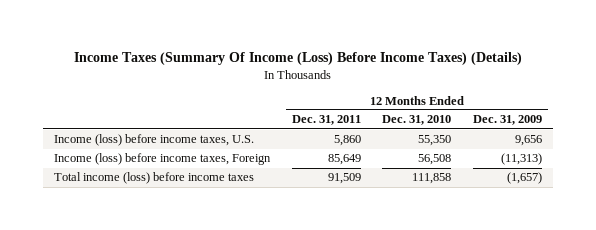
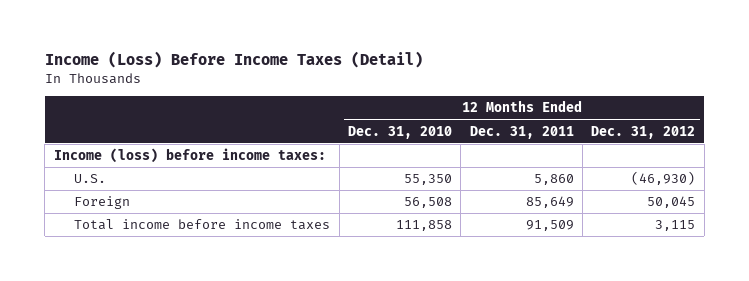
- Income Taxes (Summary Of Income (Loss) Before Income Taxes) (Details)
+ Income (Loss) Before Income Taxes (Detail)
- | 12 Months Ended Dec. 31, 2011 | 12 Months Ended Dec. 31, 2010 | 12 Months Ended Dec. 31, 2009
+ | 12 Months Ended Dec. 31, 2010 | 12 Months Ended Dec. 31, 2011 | 12 Months Ended Dec. 31, 2012
- Income (loss) before income taxes, U.S. | 5,860 | 55,350 | 9,656
- Income (loss) before income taxes, Foreign | 85,649 | 56,508 | (11,313)
- Total income (loss) before income taxes | 91,509 | 111,858 | (1,657)
+ Income (loss) before income taxes:
+ U.S. | 55,350 | 5,860 | (46,930)
+ Foreign | 56,508 | 85,649 | 50,045
+ Total income before income taxes | 111,858 | 91,509 | 3,115

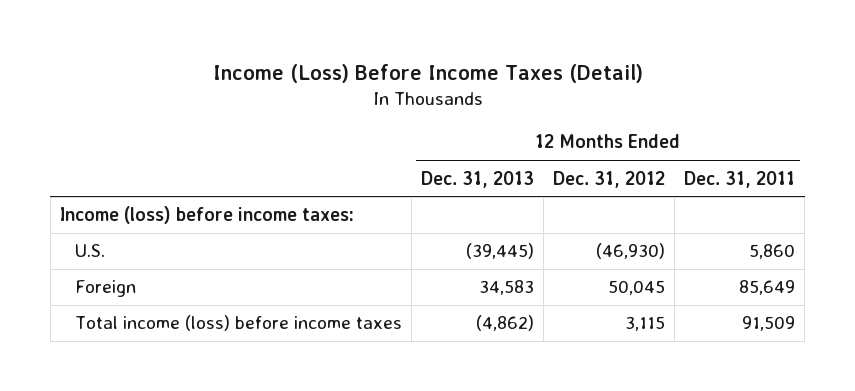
- | 12 Months Ended Dec. 31, 2010 | 12 Months Ended Dec. 31, 2011 | 12 Months Ended Dec. 31, 2012
+ | 12 Months Ended Dec. 31, 2013 | 12 Months Ended Dec. 31, 2012 | 12 Months Ended Dec. 31, 2011
- Total income before income taxes | 111,858 | 91,509 | 3,115
+ Total income (loss) before income taxes | (4,862) | 3,115 | 91,509

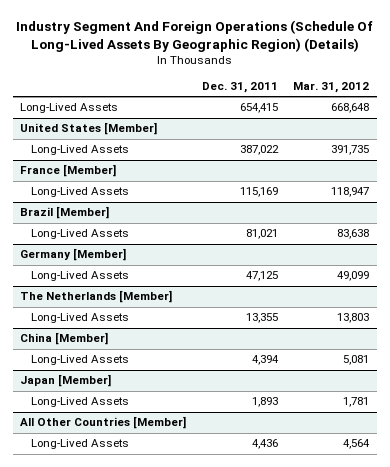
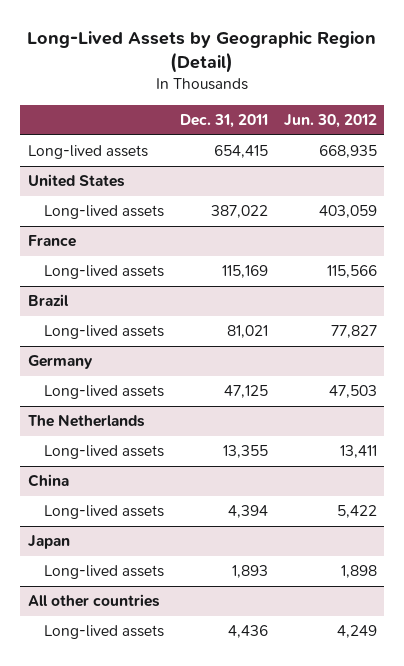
- Industry Segment And Foreign Operations (Schedule Of Long-Lived Assets By Geographic Region) (Details)
+ Long-Lived Assets by Geographic Region (Detail)
- | Dec. 31, 2011 | Mar. 31, 2012
+ | Dec. 31, 2011 | Jun. 30, 2012
- Long-Lived Assets | 654,415 | 668,648
- United States [Member]
- Long-Lived Assets | 387,022 | 391,735
- France [Member]
- Long-Lived Assets | 115,169 | 118,947
- Brazil [Member]
- Long-Lived Assets | 81,021 | 83,638
- Germany [Member]
- Long-Lived Assets | 47,125 | 49,099
- The Netherlands [Member]
- Long-Lived Assets | 13,355 | 13,803
- China [Member]
- Long-Lived Assets | 4,394 | 5,081
- Japan [Member]
- Long-Lived Assets | 1,893 | 1,781
- All Other Countries [Member]
- Long-Lived Assets | 4,436 | 4,564
+ Long-lived assets | 654,415 | 668,935
+ United States
+ Long-lived assets | 387,022 | 403,059
+ France
+ Long-lived assets | 115,169 | 115,566
+ Brazil
+ Long-lived assets | 81,021 | 77,827
+ Germany
+ Long-lived assets | 47,125 | 47,503
+ The Netherlands
+ Long-lived assets | 13,355 | 13,411
+ China
+ Long-lived assets | 4,394 | 5,422
+ Japan
+ Long-lived assets | 1,893 | 1,898
+ All other countries
+ Long-lived assets | 4,436 | 4,249

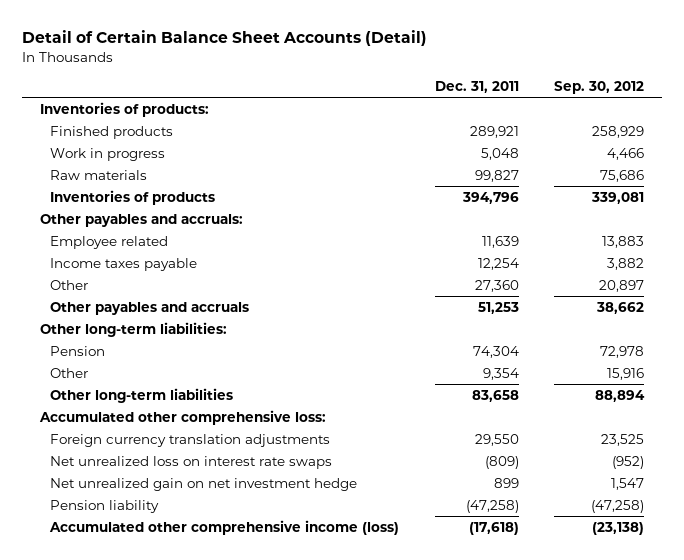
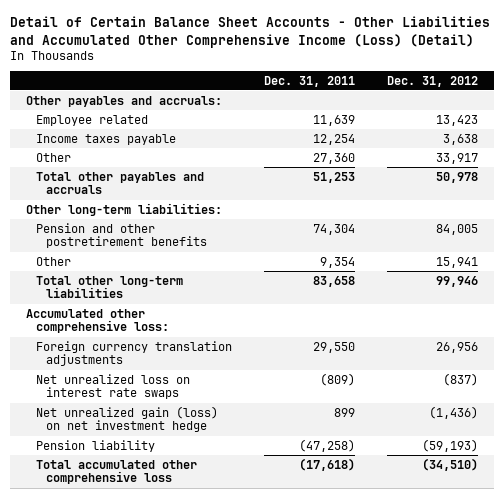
- Detail of Certain Balance Sheet Accounts (Detail)
+ Detail of Certain Balance Sheet Accounts - Other Liabilities and Accumulated Other Comprehensive Income (Loss) (Detail)
- | Dec. 31, 2011 | Sep. 30, 2012
+ | Dec. 31, 2011 | Dec. 31, 2012
- Inventories of products:
- Finished products | 289,921 | 258,929
- Work in progress | 5,048 | 4,466
- Raw materials | 99,827 | 75,686
- Inventories of products | 394,796 | 339,081
- Other payables and accruals | 51,253 | 38,662
+ Total other payables and accruals | 51,253 | 50,978
- Pension | 74,304 | 72,978
+ Pension and other postretirement benefits | 74,304 | 84,005
- Other long-term liabilities | 83,658 | 88,894
+ Total other long-term liabilities | 83,658 | 99,946
- Net unrealized gain on net investment hedge | 899 | 1,547
+ Net unrealized gain (loss) on net investment hedge | 899 | (1,436)
- Accumulated other comprehensive income (loss) | (17,618) | (23,138)
+ Total accumulated other comprehensive loss | (17,618) | (34,510)

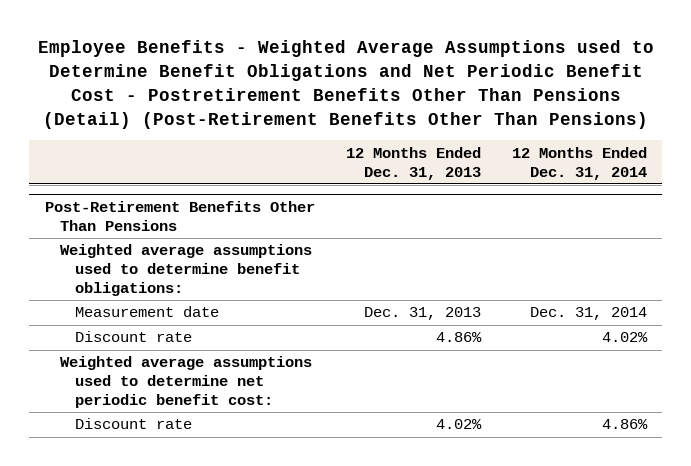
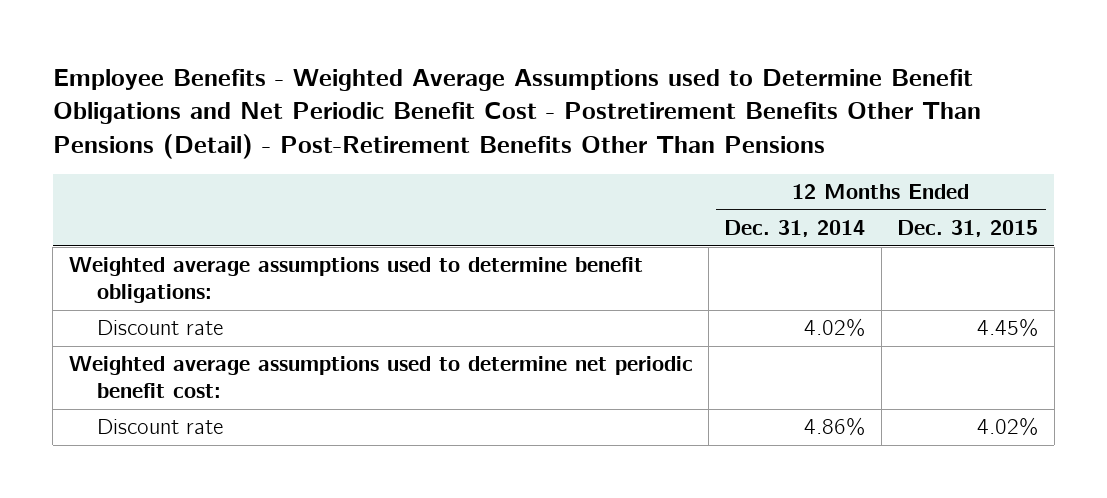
- Employee Benefits - Weighted Average Assumptions used to Determine Benefit Obligations and Net Periodic Benefit Cost - Postretirement Benefits Other Than Pensions (Detail) (Post-Retirement Benefits Other Than Pensions)
+ Employee Benefits - Weighted Average Assumptions used to Determine Benefit Obligations and Net Periodic Benefit Cost - Postretirement Benefits Other Than Pensions (Detail) - Post-Retirement Benefits Other Than Pensions
- | 12 Months Ended Dec. 31, 2013 | 12 Months Ended Dec. 31, 2014
+ | 12 Months Ended Dec. 31, 2014 | 12 Months Ended Dec. 31, 2015
- Post-Retirement Benefits Other Than Pensions
- Measurement date | Dec. 31, 2013 | Dec. 31, 2014

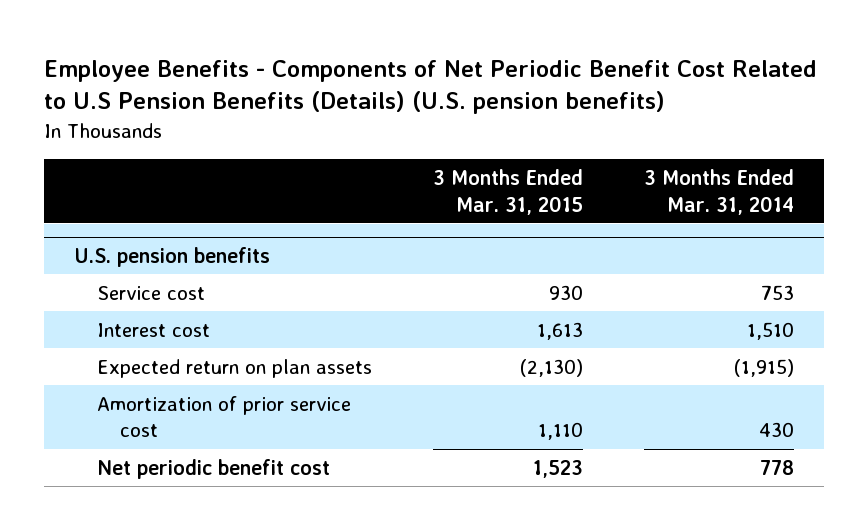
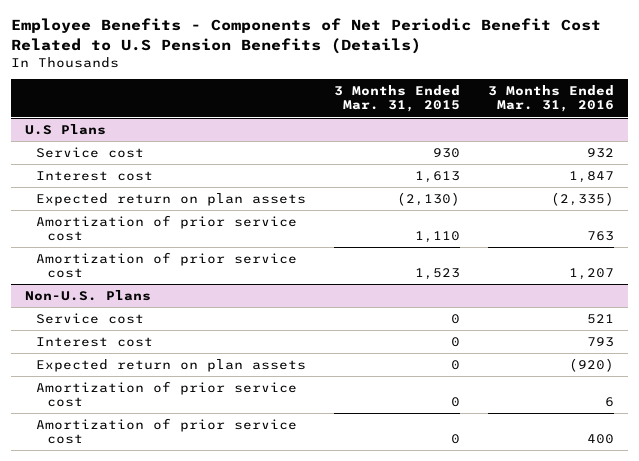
- Employee Benefits - Components of Net Periodic Benefit Cost Related to U.S Pension Benefits (Details) (U.S. pension benefits)
+ Employee Benefits - Components of Net Periodic Benefit Cost Related to U.S Pension Benefits (Details)
- | 3 Months Ended Mar. 31, 2015 | 3 Months Ended Mar. 31, 2014
+ | 3 Months Ended Mar. 31, 2015 | 3 Months Ended Mar. 31, 2016
- U.S. pension benefits
+ U.S Plans
- Net periodic benefit cost | 1,523 | 778
+ Amortization of prior service cost | 1,523 | 1,207
+ Non-U.S. Plans
+ Service cost | 0 | 521
+ Interest cost | 0 | 793
+ Expected return on plan assets | 0 | (920)
+ Amortization of prior service cost | 0 | 6
+ Amortization of prior service cost | 0 | 400

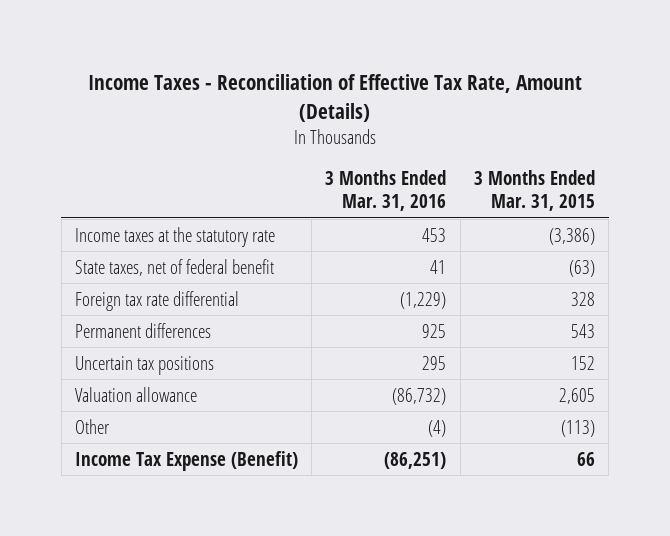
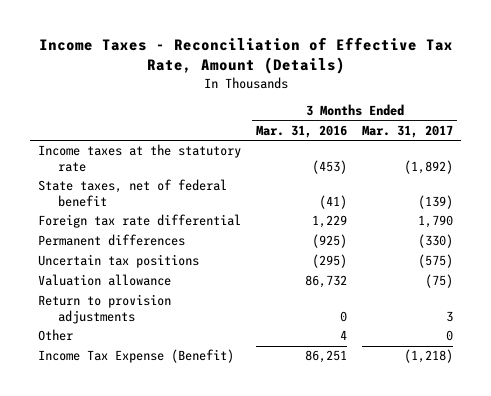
- | 3 Months Ended Mar. 31, 2016 | 3 Months Ended Mar. 31, 2015
+ | 3 Months Ended Mar. 31, 2016 | 3 Months Ended Mar. 31, 2017
- Income taxes at the statutory rate | 453 | (3,386)
- State taxes, net of federal benefit | 41 | (63)
- Foreign tax rate differential | (1,229) | 328
- Permanent differences | 925 | 543
- Uncertain tax positions | 295 | 152
- Valuation allowance | (86,732) | 2,605
- Other | (4) | (113)
- Income Tax Expense (Benefit) | (86,251) | 66
+ Income taxes at the statutory rate | (453) | (1,892)
+ State taxes, net of federal benefit | (41) | (139)
+ Foreign tax rate differential | 1,229 | 1,790
+ Permanent differences | (925) | (330)
+ Uncertain tax positions | (295) | (575)
+ Valuation allowance | 86,732 | (75)
+ Return to provision adjustments | 0 | 3
+ Other | 4 | 0
+ Income Tax Expense (Benefit) | 86,251 | (1,218)

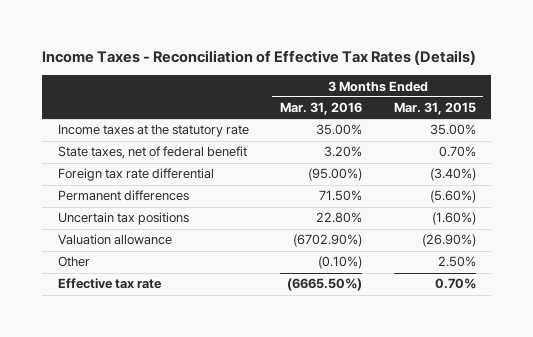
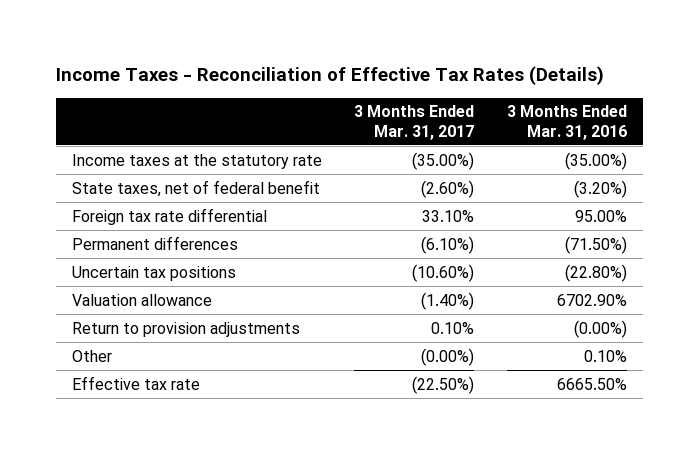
- | 3 Months Ended Mar. 31, 2016 | 3 Months Ended Mar. 31, 2015
+ | 3 Months Ended Mar. 31, 2017 | 3 Months Ended Mar. 31, 2016
- Income taxes at the statutory rate | 35.00% | 35.00%
- State taxes, net of federal benefit | 3.20% | 0.70%
- Foreign tax rate differential | (95.00%) | (3.40%)
- Permanent differences | 71.50% | (5.60%)
- Uncertain tax positions | 22.80% | (1.60%)
- Valuation allowance | (6702.90%) | (26.90%)
- Other | (0.10%) | 2.50%
- Effective tax rate | (6665.50%) | 0.70%
+ Income taxes at the statutory rate | (35.00%) | (35.00%)
+ State taxes, net of federal benefit | (2.60%) | (3.20%)
+ Foreign tax rate differential | 33.10% | 95.00%
+ Permanent differences | (6.10%) | (71.50%)
+ Uncertain tax positions | (10.60%) | (22.80%)
+ Valuation allowance | (1.40%) | 6702.90%
+ Return to provision adjustments | 0.10% | (0.00%)
+ Other | (0.00%) | 0.10%
+ Effective tax rate | (22.50%) | 6665.50%

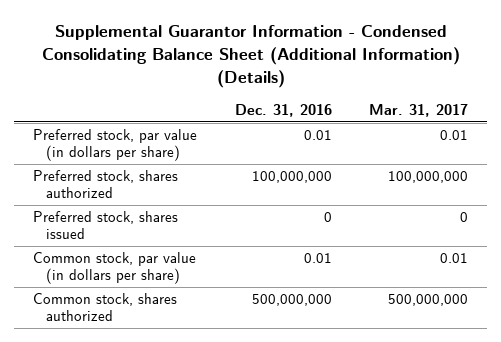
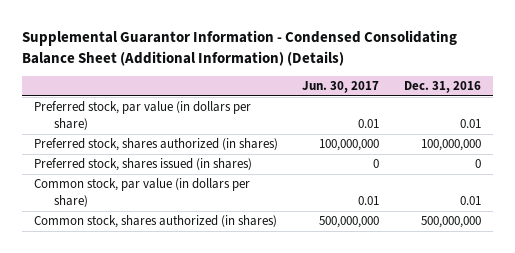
- | Dec. 31, 2016 | Mar. 31, 2017
+ | Jun. 30, 2017 | Dec. 31, 2016
- Preferred stock, shares authorized | 100,000,000 | 100,000,000
- Preferred stock, shares issued | 0 | 0
+ Preferred stock, shares authorized (in shares) | 100,000,000 | 100,000,000
+ Preferred stock, shares issued (in shares) | 0 | 0
- Common stock, shares authorized | 500,000,000 | 500,000,000
+ Common stock, shares authorized (in shares) | 500,000,000 | 500,000,000

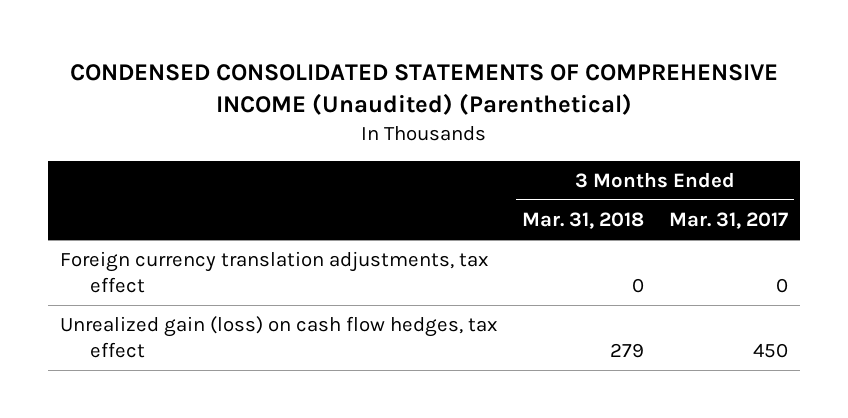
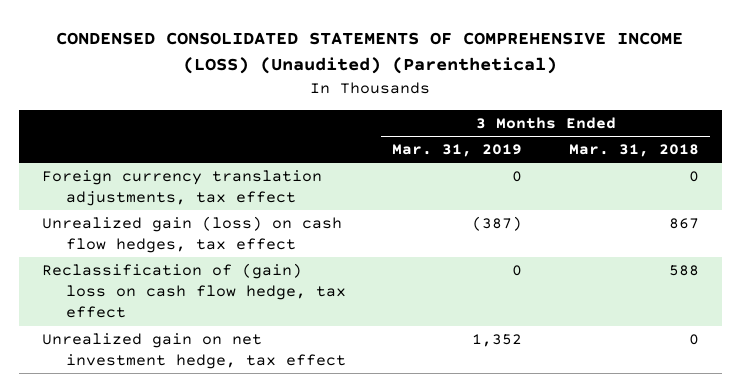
- CONDENSED CONSOLIDATED STATEMENTS OF COMPREHENSIVE INCOME (Unaudited) (Parenthetical)
+ CONDENSED CONSOLIDATED STATEMENTS OF COMPREHENSIVE INCOME (LOSS) (Unaudited) (Parenthetical)
- | 3 Months Ended Mar. 31, 2018 | 3 Months Ended Mar. 31, 2017
+ | 3 Months Ended Mar. 31, 2019 | 3 Months Ended Mar. 31, 2018
- Unrealized gain (loss) on cash flow hedges, tax effect | 279 | 450
+ Unrealized gain (loss) on cash flow hedges, tax effect | (387) | 867
+ Reclassification of (gain) loss on cash flow hedge, tax effect | 0 | 588
+ Unrealized gain on net investment hedge, tax effect | 1,352 | 0

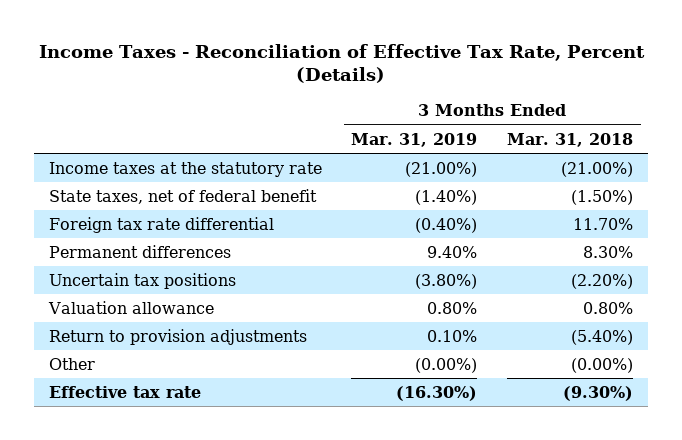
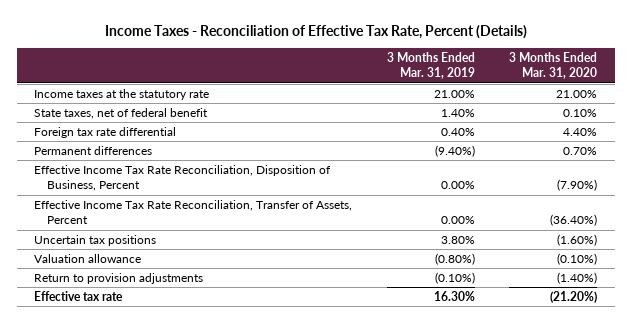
- | 3 Months Ended Mar. 31, 2019 | 3 Months Ended Mar. 31, 2018
+ | 3 Months Ended Mar. 31, 2019 | 3 Months Ended Mar. 31, 2020
- Income taxes at the statutory rate | (21.00%) | (21.00%)
- State taxes, net of federal benefit | (1.40%) | (1.50%)
- Foreign tax rate differential | (0.40%) | 11.70%
- Permanent differences | 9.40% | 8.30%
- Uncertain tax positions | (3.80%) | (2.20%)
- Valuation allowance | 0.80% | 0.80%
- Return to provision adjustments | 0.10% | (5.40%)
- Other | (0.00%) | (0.00%)
- Effective tax rate | (16.30%) | (9.30%)
+ Income taxes at the statutory rate | 21.00% | 21.00%
+ State taxes, net of federal benefit | 1.40% | 0.10%
+ Foreign tax rate differential | 0.40% | 4.40%
+ Permanent differences | (9.40%) | 0.70%
+ Effective Income Tax Rate Reconciliation, Disposition of Business, Percent | 0.00% | (7.90%)
+ Effective Income Tax Rate Reconciliation, Transfer of Assets, Percent | 0.00% | (36.40%)
+ Uncertain tax positions | 3.80% | (1.60%)
+ Valuation allowance | (0.80%) | (0.10%)
+ Return to provision adjustments | (0.10%) | (1.40%)
+ Effective tax rate | 16.30% | (21.20%)

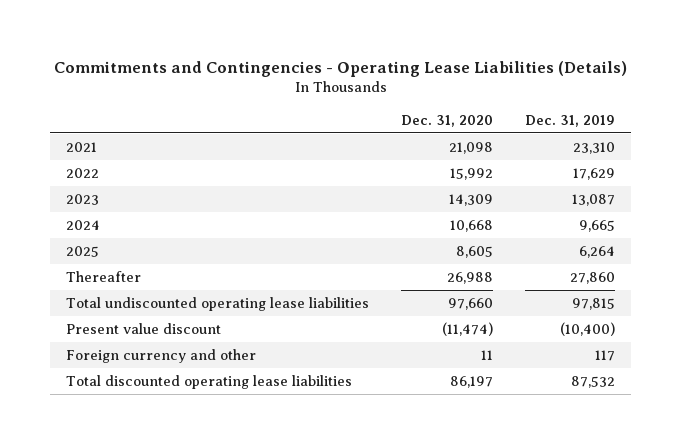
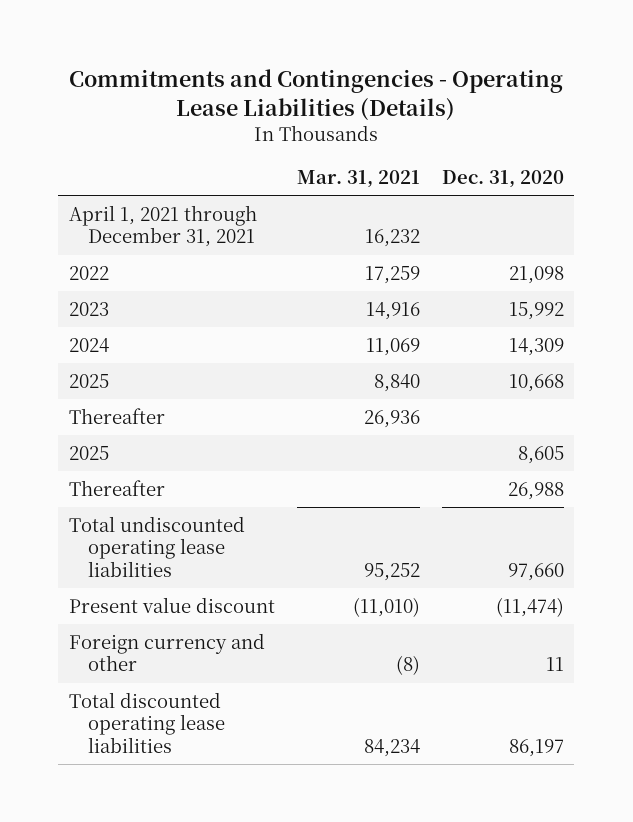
- | Dec. 31, 2020 | Dec. 31, 2019
+ | Mar. 31, 2021 | Dec. 31, 2020
- 2021 | 21,098 | 23,310
- 2022 | 15,992 | 17,629
- 2023 | 14,309 | 13,087
- 2024 | 10,668 | 9,665
+ April 1, 2021 through December 31, 2021 | 16,232 |
+ 2022 | 17,259 | 21,098
+ 2023 | 14,916 | 15,992
+ 2024 | 11,069 | 14,309
+ 2025 | 8,840 | 10,668
+ Thereafter | 26,936 |

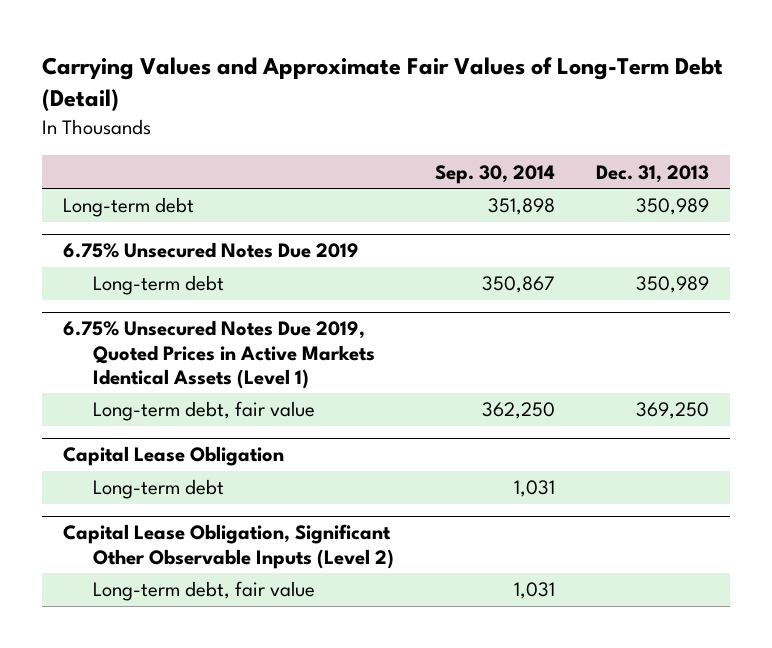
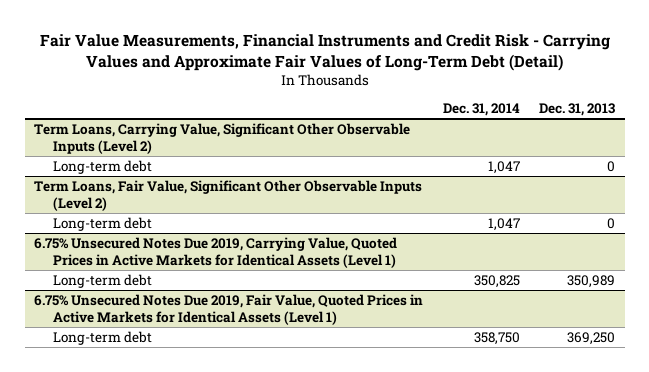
- Carrying Values and Approximate Fair Values of Long-Term Debt (Detail)
+ Fair Value Measurements, Financial Instruments and Credit Risk - Carrying Values and Approximate Fair Values of Long-Term Debt (Detail)
- | Sep. 30, 2014 | Dec. 31, 2013
+ | Dec. 31, 2014 | Dec. 31, 2013
- Long-term debt | 351,898 | 350,989
- 6.75% Unsecured Notes Due 2019
+ Term Loans, Carrying Value, Significant Other Observable Inputs (Level 2)
+ Long-term debt | 1,047 | 0
+ Term Loans, Fair Value, Significant Other Observable Inputs (Level 2)
+ Long-term debt | 1,047 | 0
+ 6.75% Unsecured Notes Due 2019, Carrying Value, Quoted Prices in Active Markets for Identical Assets (Level 1)
- 6.75% Unsecured Notes Due 2019, Quoted Prices in Active Markets Identical Assets (Level 1)
- Long-term debt, fair value | 362,250 | 369,250
- Capital Lease Obligation
- Long-term debt | 1,031 |
- Capital Lease Obligation, Significant Other Observable Inputs (Level 2)
- Long-term debt, fair value | 1,031 |
+ 6.75% Unsecured Notes Due 2019, Fair Value, Quoted Prices in Active Markets for Identical Assets (Level 1)
+ Long-term debt | 358,750 | 369,250

